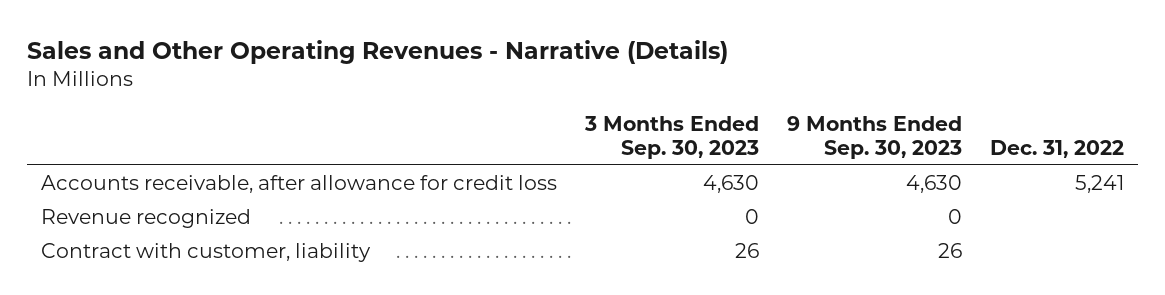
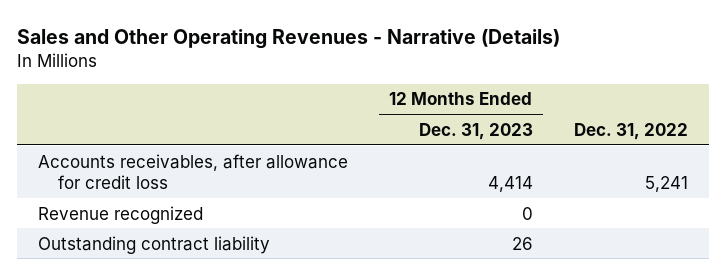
- | 3 Months Ended Sep. 30, 2023 | 9 Months Ended Sep. 30, 2023 | Dec. 31, 2022
+ | 12 Months Ended Dec. 31, 2023 | Dec. 31, 2022
- Accounts receivable, after allowance for credit loss | 4,630 | 4,630 | 5,241
+ Accounts receivables, after allowance for credit loss | 4,414 | 5,241
- Contract with customer, liability | 26 | 26 |
+ Outstanding contract liability | 26 |

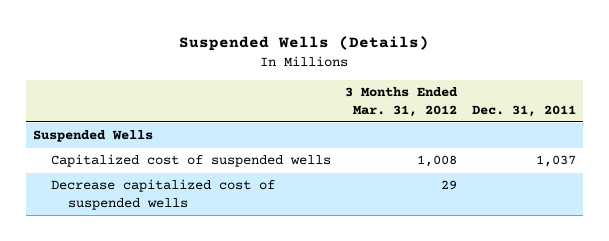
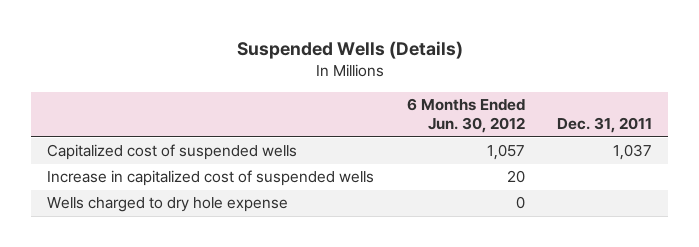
- | 3 Months Ended Mar. 31, 2012 | Dec. 31, 2011
+ | 6 Months Ended Jun. 30, 2012 | Dec. 31, 2011
- Suspended Wells
- Decrease capitalized cost of suspended wells | 29 |
+ Increase in capitalized cost of suspended wells | 20 |
+ Wells charged to dry hole expense | 0 |

